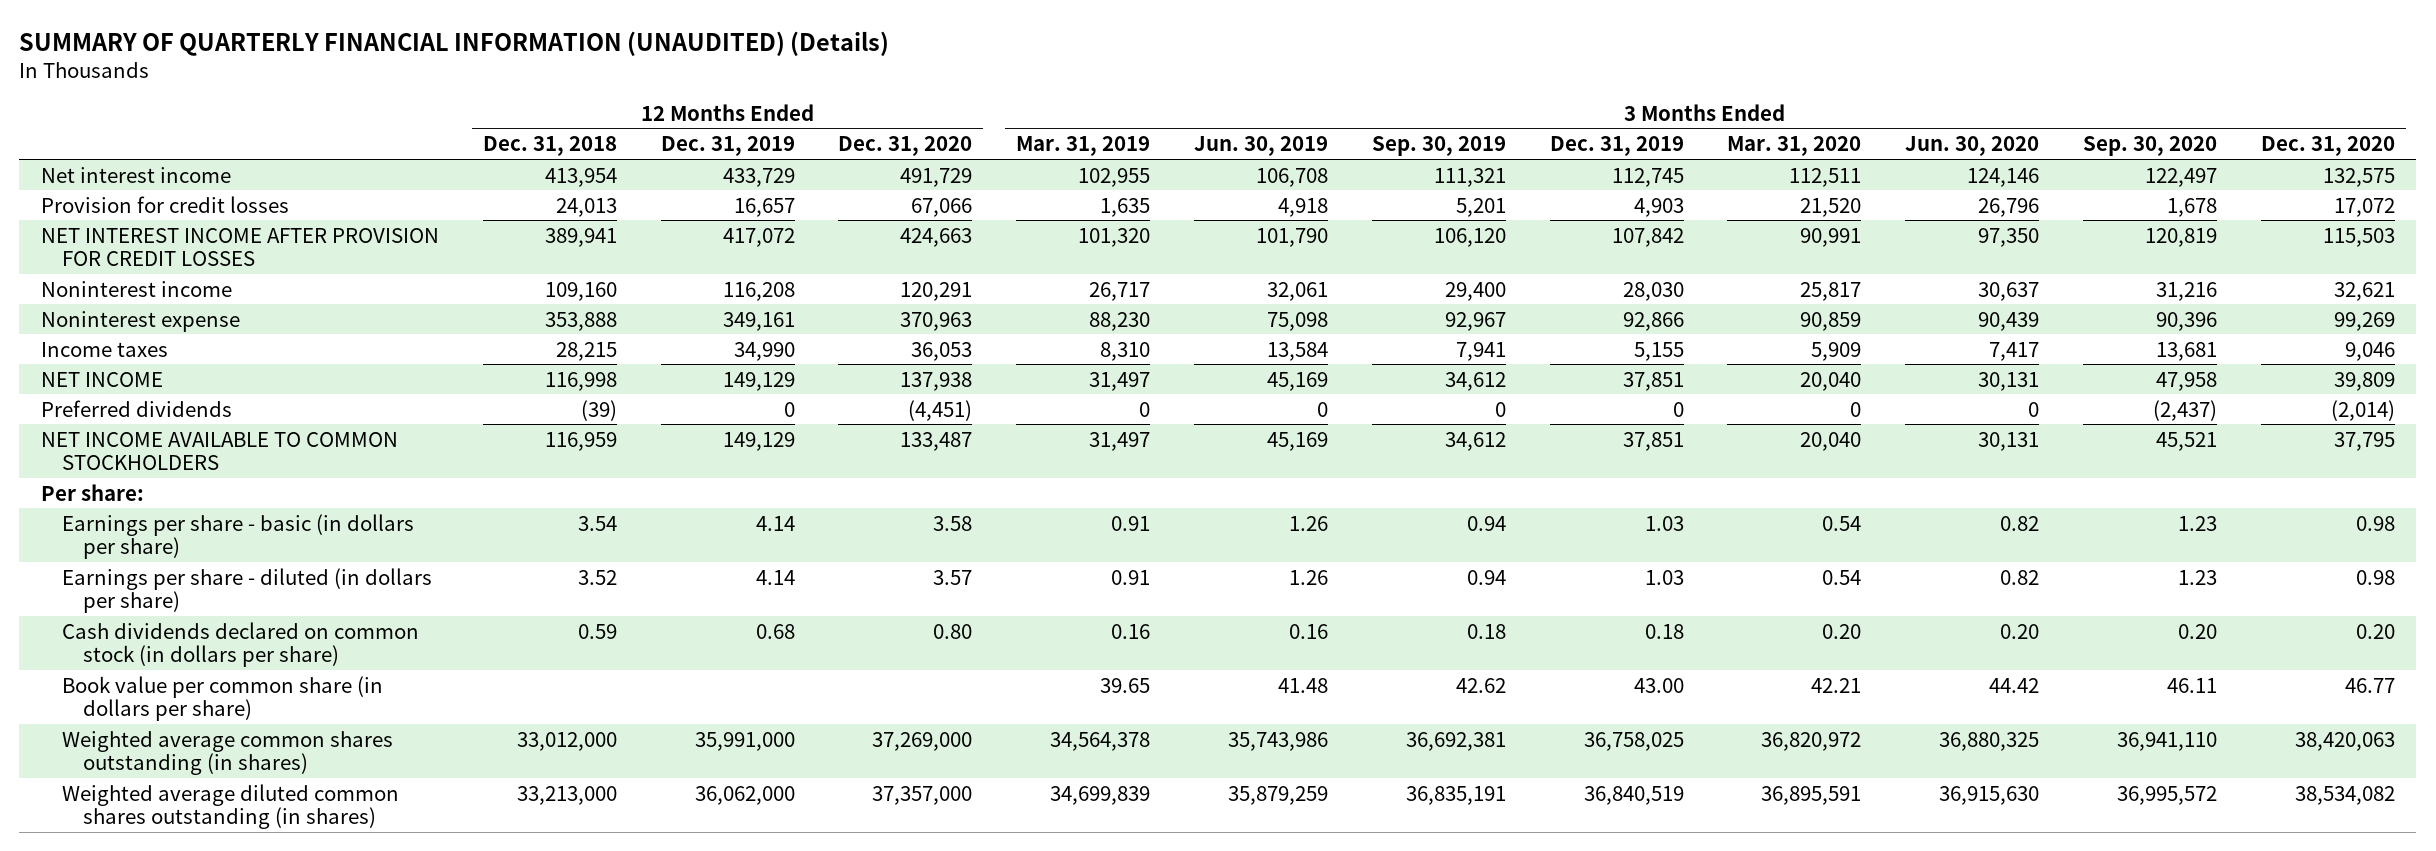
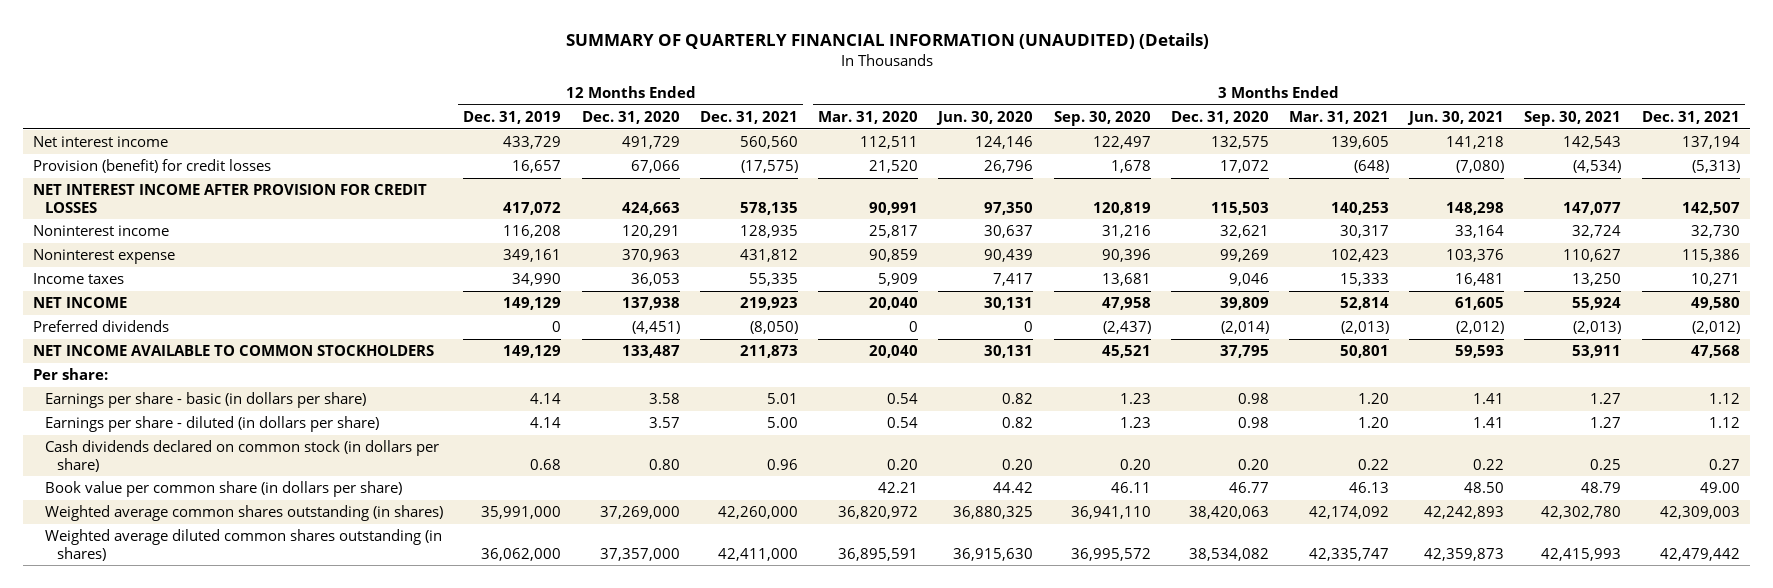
- | 12 Months Ended Dec. 31, 2018 | 12 Months Ended Dec. 31, 2019 | 12 Months Ended Dec. 31, 2020 | 3 Months Ended Mar. 31, 2019 | 3 Months Ended Jun. 30, 2019 | 3 Months Ended Sep. 30, 2019 | 3 Months Ended Dec. 31, 2019 | 3 Months Ended Mar. 31, 2020 | 3 Months Ended Jun. 30, 2020 | 3 Months Ended Sep. 30, 2020 | 3 Months Ended Dec. 31, 2020
+ | 12 Months Ended Dec. 31, 2019 | 12 Months Ended Dec. 31, 2020 | 12 Months Ended Dec. 31, 2021 | 3 Months Ended Mar. 31, 2020 | 3 Months Ended Jun. 30, 2020 | 3 Months Ended Sep. 30, 2020 | 3 Months Ended Dec. 31, 2020 | 3 Months Ended Mar. 31, 2021 | 3 Months Ended Jun. 30, 2021 | 3 Months Ended Sep. 30, 2021 | 3 Months Ended Dec. 31, 2021
- Provision for credit losses | 24,013 | 16,657 | 67,066 | 1,635 | 4,918 | 5,201 | 4,903 | 21,520 | 26,796 | 1,678 | 17,072
+ Provision (benefit) for credit losses | 16,657 | 67,066 | (17,575) | 21,520 | 26,796 | 1,678 | 17,072 | (648) | (7,080) | (4,534) | (5,313)

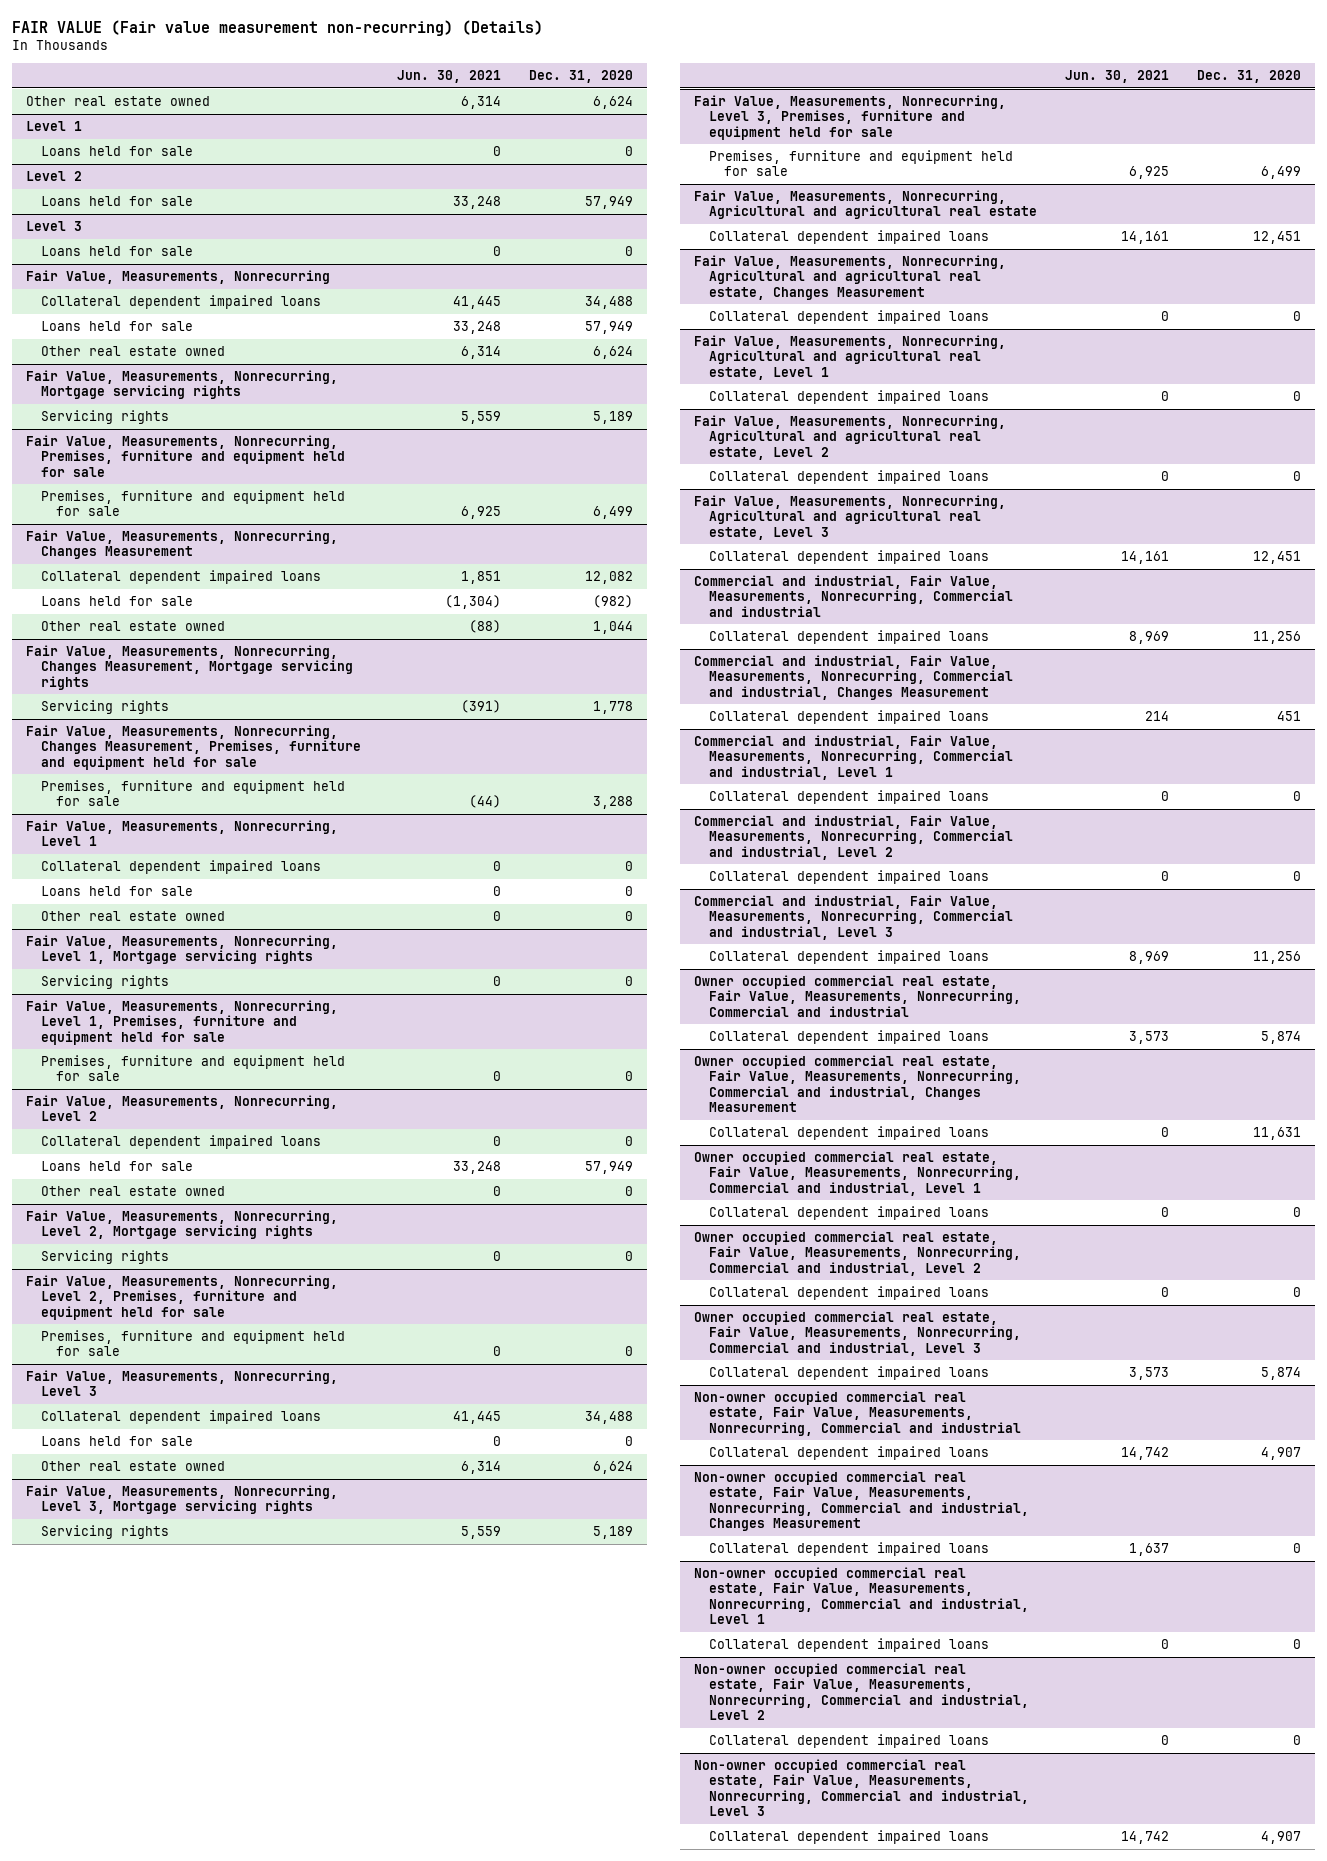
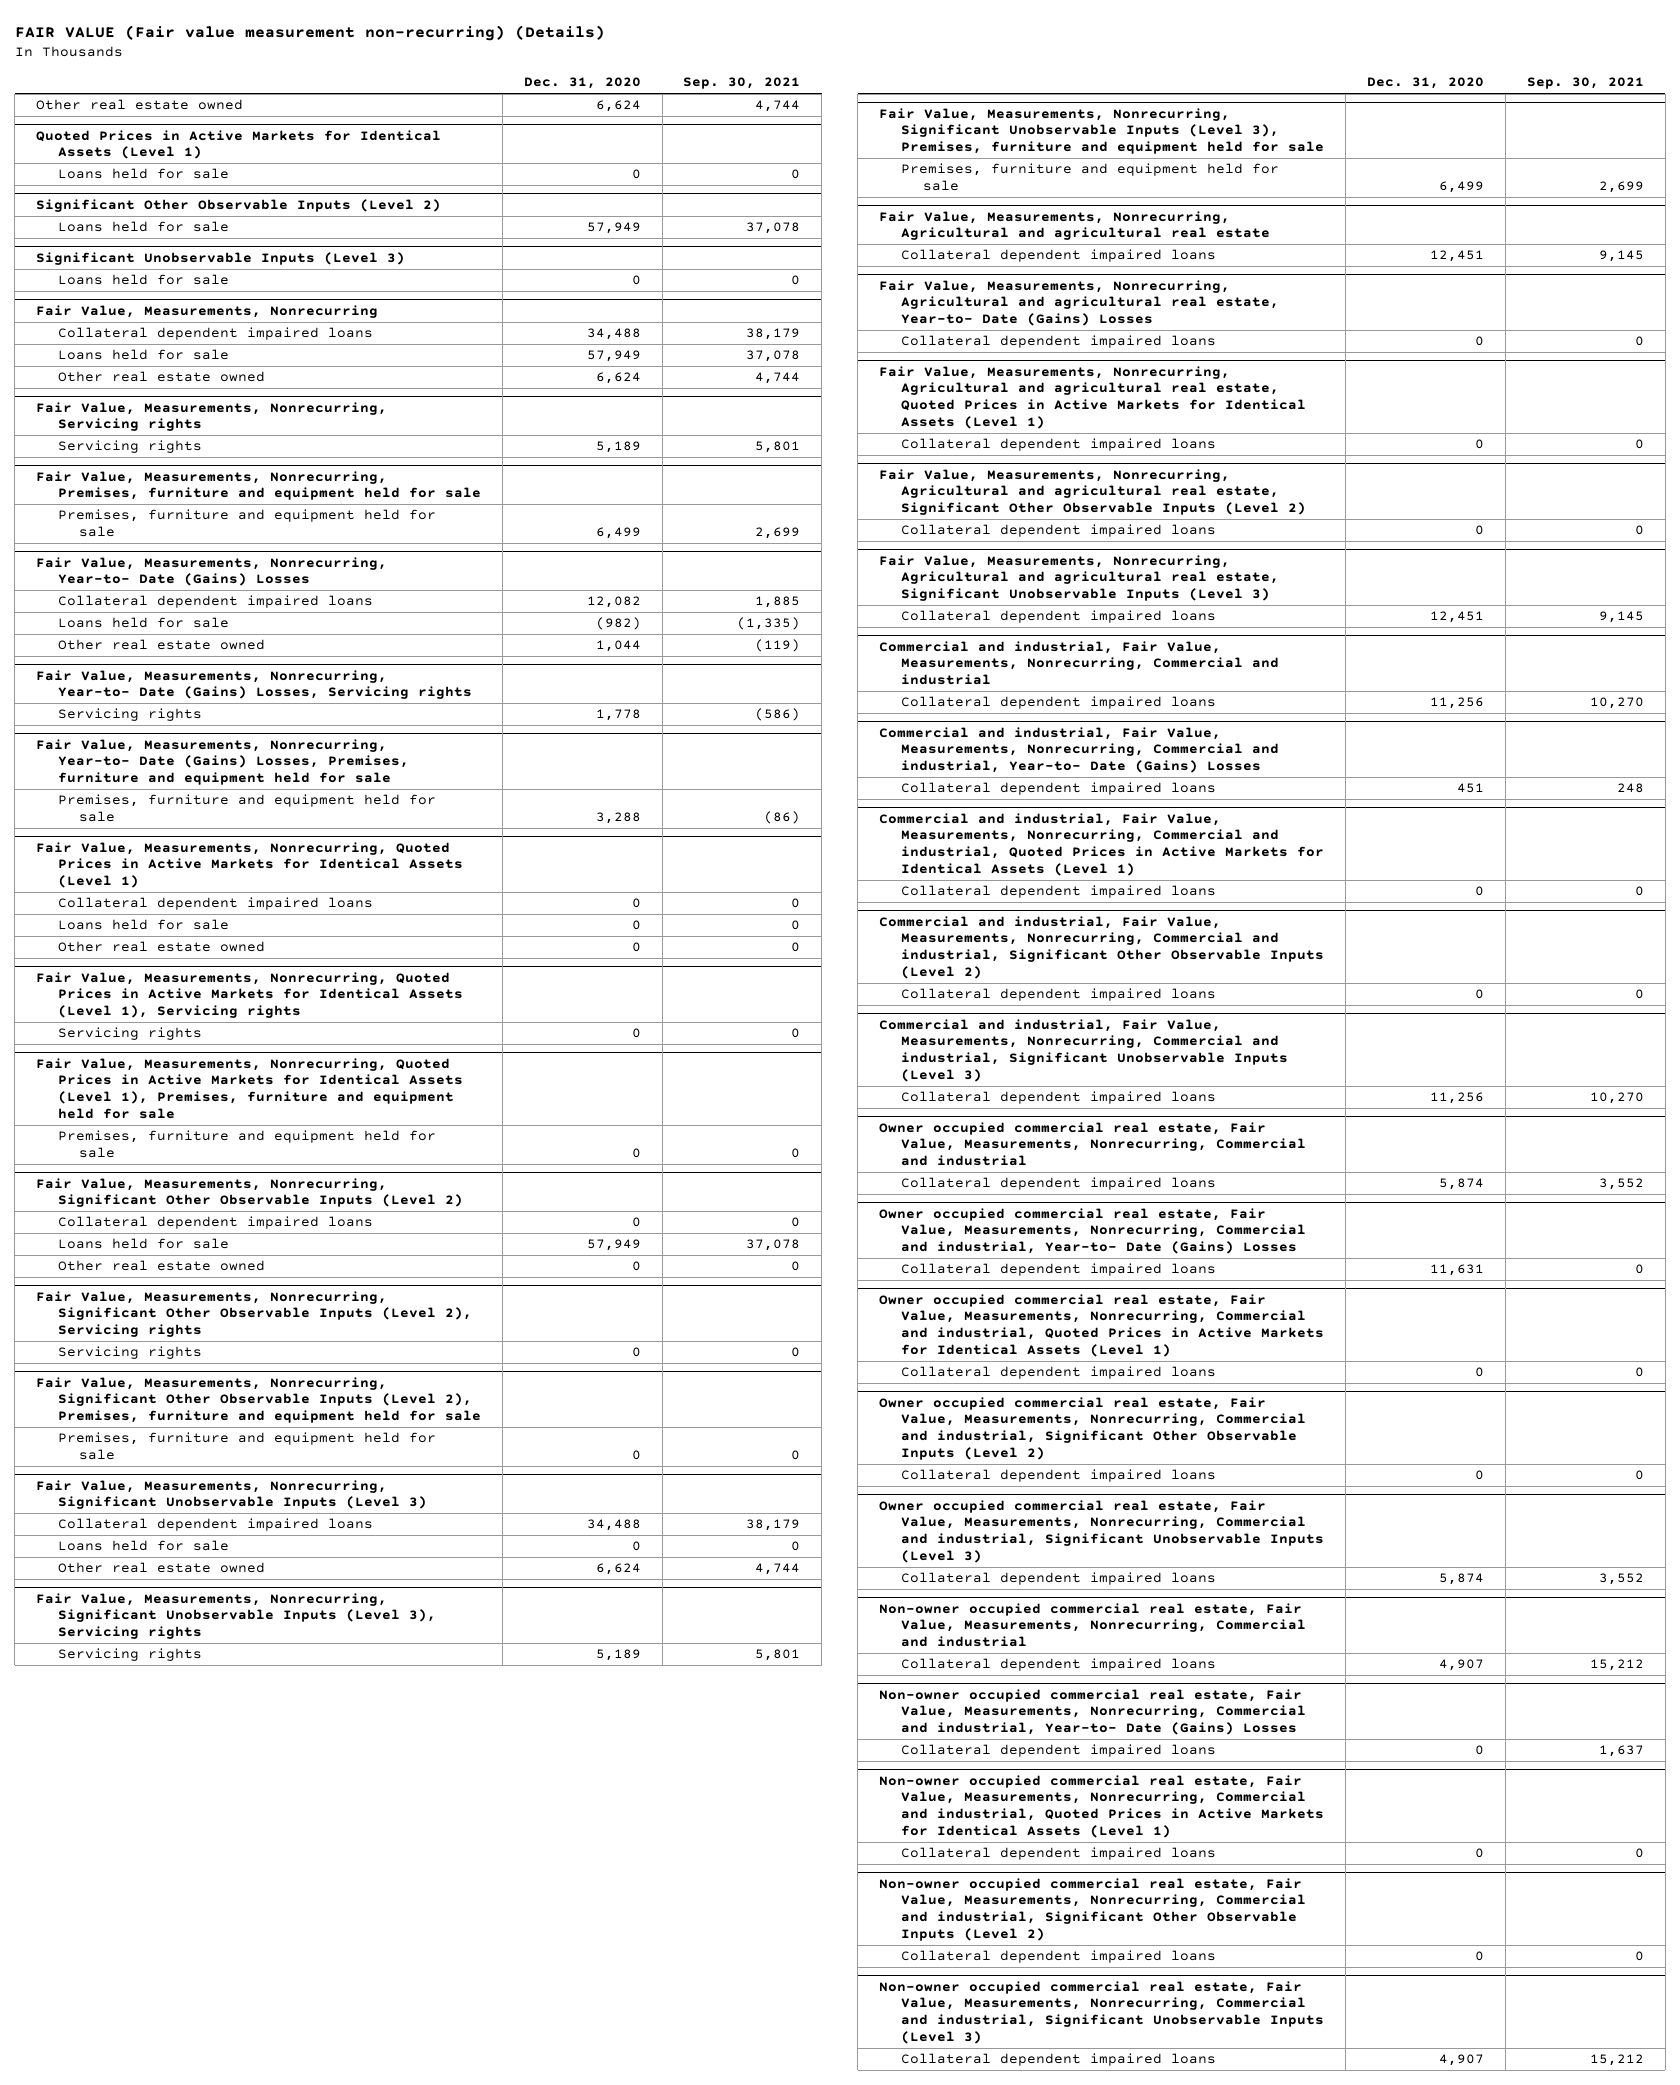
- | Jun. 30, 2021 | Dec. 31, 2020
+ | Dec. 31, 2020 | Sep. 30, 2021
- Level 1
+ Quoted Prices in Active Markets for Identical Assets (Level 1)
- Level 2
+ Significant Other Observable Inputs (Level 2)
- Level 3
+ Significant Unobservable Inputs (Level 3)
- Fair Value, Measurements, Nonrecurring, Mortgage servicing rights
+ Fair Value, Measurements, Nonrecurring, Servicing rights
- Fair Value, Measurements, Nonrecurring, Changes Measurement
+ Fair Value, Measurements, Nonrecurring, Year-to- Date (Gains) Losses
- Fair Value, Measurements, Nonrecurring, Changes Measurement, Mortgage servicing rights
+ Fair Value, Measurements, Nonrecurring, Year-to- Date (Gains) Losses, Servicing rights
- Fair Value, Measurements, Nonrecurring, Changes Measurement, Premises, furniture and equipment held for sale
+ Fair Value, Measurements, Nonrecurring, Year-to- Date (Gains) Losses, Premises, furniture and equipment held for sale
- Fair Value, Measurements, Nonrecurring, Level 1
+ Fair Value, Measurements, Nonrecurring, Quoted Prices in Active Markets for Identical Assets (Level 1)
- Fair Value, Measurements, Nonrecurring, Level 1, Mortgage servicing rights
+ Fair Value, Measurements, Nonrecurring, Quoted Prices in Active Markets for Identical Assets (Level 1), Servicing rights
- Fair Value, Measurements, Nonrecurring, Level 1, Premises, furniture and equipment held for sale
+ Fair Value, Measurements, Nonrecurring, Quoted Prices in Active Markets for Identical Assets (Level 1), Premises, furniture and equipment held for sale
- Fair Value, Measurements, Nonrecurring, Level 2
+ Fair Value, Measurements, Nonrecurring, Significant Other Observable Inputs (Level 2)
- Fair Value, Measurements, Nonrecurring, Level 2, Mortgage servicing rights
+ Fair Value, Measurements, Nonrecurring, Significant Other Observable Inputs (Level 2), Servicing rights
- Fair Value, Measurements, Nonrecurring, Level 2, Premises, furniture and equipment held for sale
+ Fair Value, Measurements, Nonrecurring, Significant Other Observable Inputs (Level 2), Premises, furniture and equipment held for sale
- Fair Value, Measurements, Nonrecurring, Level 3
+ Fair Value, Measurements, Nonrecurring, Significant Unobservable Inputs (Level 3)
- Fair Value, Measurements, Nonrecurring, Level 3, Mortgage servicing rights
+ Fair Value, Measurements, Nonrecurring, Significant Unobservable Inputs (Level 3), Servicing rights
- Fair Value, Measurements, Nonrecurring, Level 3, Premises, furniture and equipment held for sale
+ Fair Value, Measurements, Nonrecurring, Significant Unobservable Inputs (Level 3), Premises, furniture and equipment held for sale
- Fair Value, Measurements, Nonrecurring, Agricultural and agricultural real estate, Changes Measurement
+ Fair Value, Measurements, Nonrecurring, Agricultural and agricultural real estate, Year-to- Date (Gains) Losses
- Fair Value, Measurements, Nonrecurring, Agricultural and agricultural real estate, Level 1
+ Fair Value, Measurements, Nonrecurring, Agricultural and agricultural real estate, Quoted Prices in Active Markets for Identical Assets (Level 1)
- Fair Value, Measurements, Nonrecurring, Agricultural and agricultural real estate, Level 2
+ Fair Value, Measurements, Nonrecurring, Agricultural and agricultural real estate, Significant Other Observable Inputs (Level 2)
- Fair Value, Measurements, Nonrecurring, Agricultural and agricultural real estate, Level 3
+ Fair Value, Measurements, Nonrecurring, Agricultural and agricultural real estate, Significant Unobservable Inputs (Level 3)
- Commercial and industrial, Fair Value, Measurements, Nonrecurring, Commercial and industrial, Changes Measurement
+ Commercial and industrial, Fair Value, Measurements, Nonrecurring, Commercial and industrial, Year-to- Date (Gains) Losses
- Commercial and industrial, Fair Value, Measurements, Nonrecurring, Commercial and industrial, Level 1
+ Commercial and industrial, Fair Value, Measurements, Nonrecurring, Commercial and industrial, Quoted Prices in Active Markets for Identical Assets (Level 1)
- Commercial and industrial, Fair Value, Measurements, Nonrecurring, Commercial and industrial, Level 2
+ Commercial and industrial, Fair Value, Measurements, Nonrecurring, Commercial and industrial, Significant Other Observable Inputs (Level 2)
- Commercial and industrial, Fair Value, Measurements, Nonrecurring, Commercial and industrial, Level 3
+ Commercial and industrial, Fair Value, Measurements, Nonrecurring, Commercial and industrial, Significant Unobservable Inputs (Level 3)
- Owner occupied commercial real estate, Fair Value, Measurements, Nonrecurring, Commercial and industrial, Changes Measurement
+ Owner occupied commercial real estate, Fair Value, Measurements, Nonrecurring, Commercial and industrial, Year-to- Date (Gains) Losses
- Owner occupied commercial real estate, Fair Value, Measurements, Nonrecurring, Commercial and industrial, Level 1
+ Owner occupied commercial real estate, Fair Value, Measurements, Nonrecurring, Commercial and industrial, Quoted Prices in Active Markets for Identical Assets (Level 1)
- Owner occupied commercial real estate, Fair Value, Measurements, Nonrecurring, Commercial and industrial, Level 2
+ Owner occupied commercial real estate, Fair Value, Measurements, Nonrecurring, Commercial and industrial, Significant Other Observable Inputs (Level 2)
- Owner occupied commercial real estate, Fair Value, Measurements, Nonrecurring, Commercial and industrial, Level 3
+ Owner occupied commercial real estate, Fair Value, Measurements, Nonrecurring, Commercial and industrial, Significant Unobservable Inputs (Level 3)
- Non-owner occupied commercial real estate, Fair Value, Measurements, Nonrecurring, Commercial and industrial, Changes Measurement
+ Non-owner occupied commercial real estate, Fair Value, Measurements, Nonrecurring, Commercial and industrial, Year-to- Date (Gains) Losses
- Non-owner occupied commercial real estate, Fair Value, Measurements, Nonrecurring, Commercial and industrial, Level 1
+ Non-owner occupied commercial real estate, Fair Value, Measurements, Nonrecurring, Commercial and industrial, Quoted Prices in Active Markets for Identical Assets (Level 1)
- Non-owner occupied commercial real estate, Fair Value, Measurements, Nonrecurring, Commercial and industrial, Level 2
+ Non-owner occupied commercial real estate, Fair Value, Measurements, Nonrecurring, Commercial and industrial, Significant Other Observable Inputs (Level 2)
- Non-owner occupied commercial real estate, Fair Value, Measurements, Nonrecurring, Commercial and industrial, Level 3
+ Non-owner occupied commercial real estate, Fair Value, Measurements, Nonrecurring, Commercial and industrial, Significant Unobservable Inputs (Level 3)

